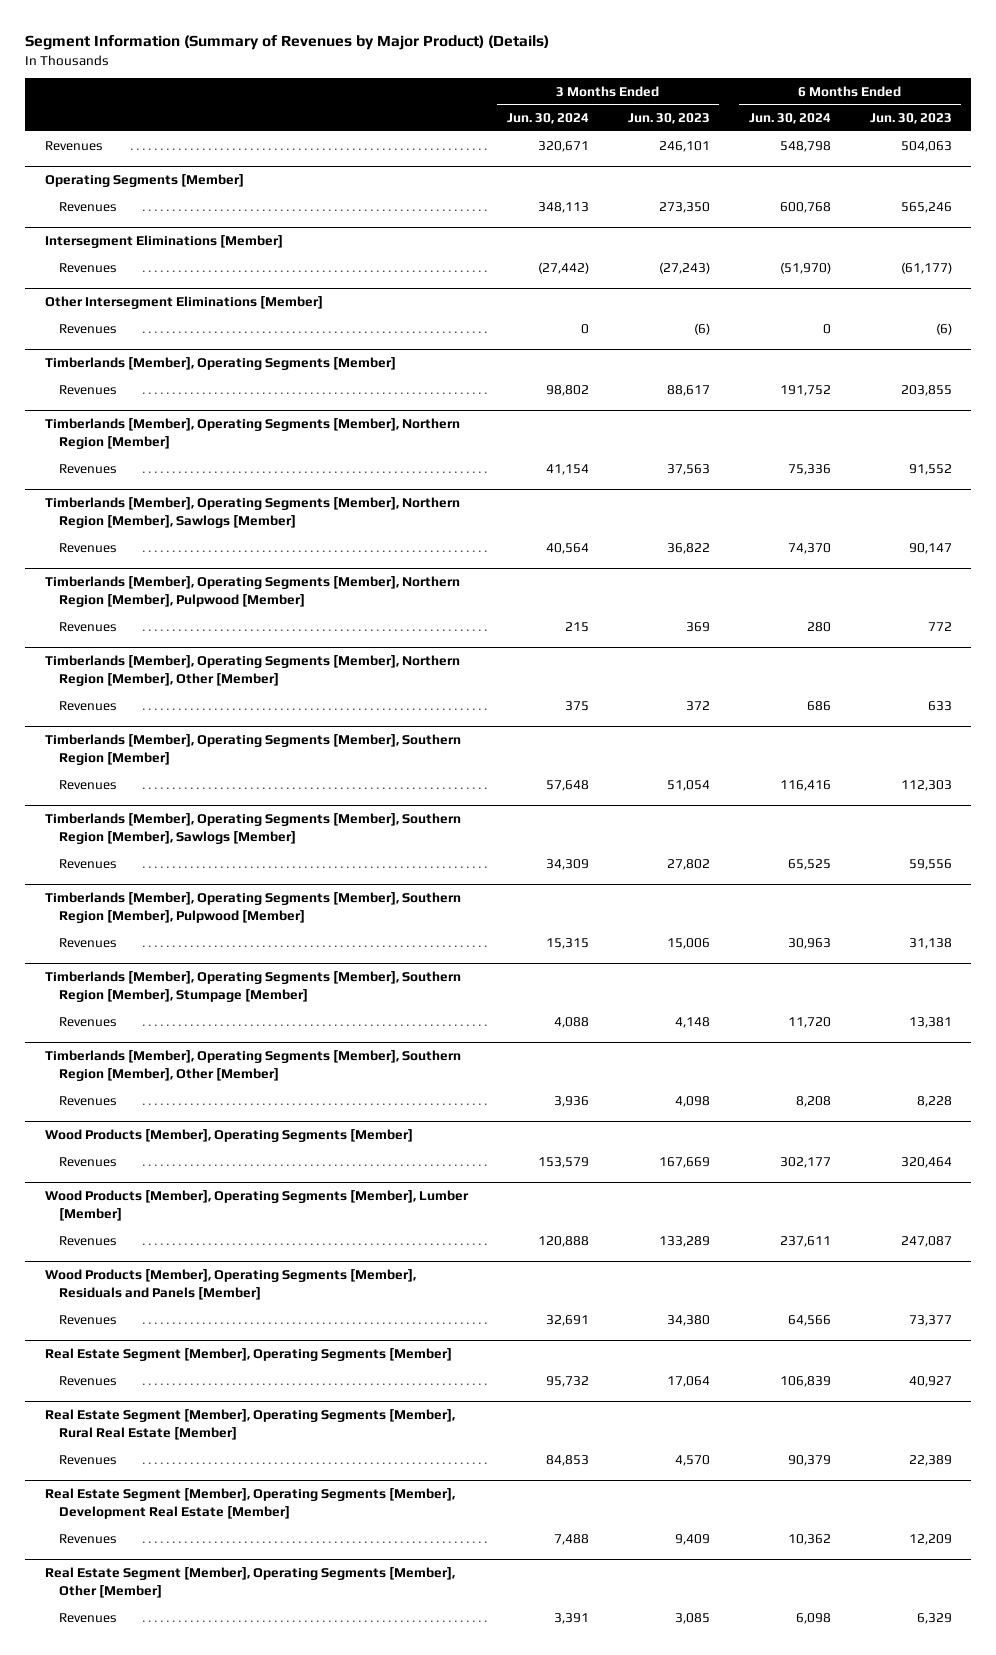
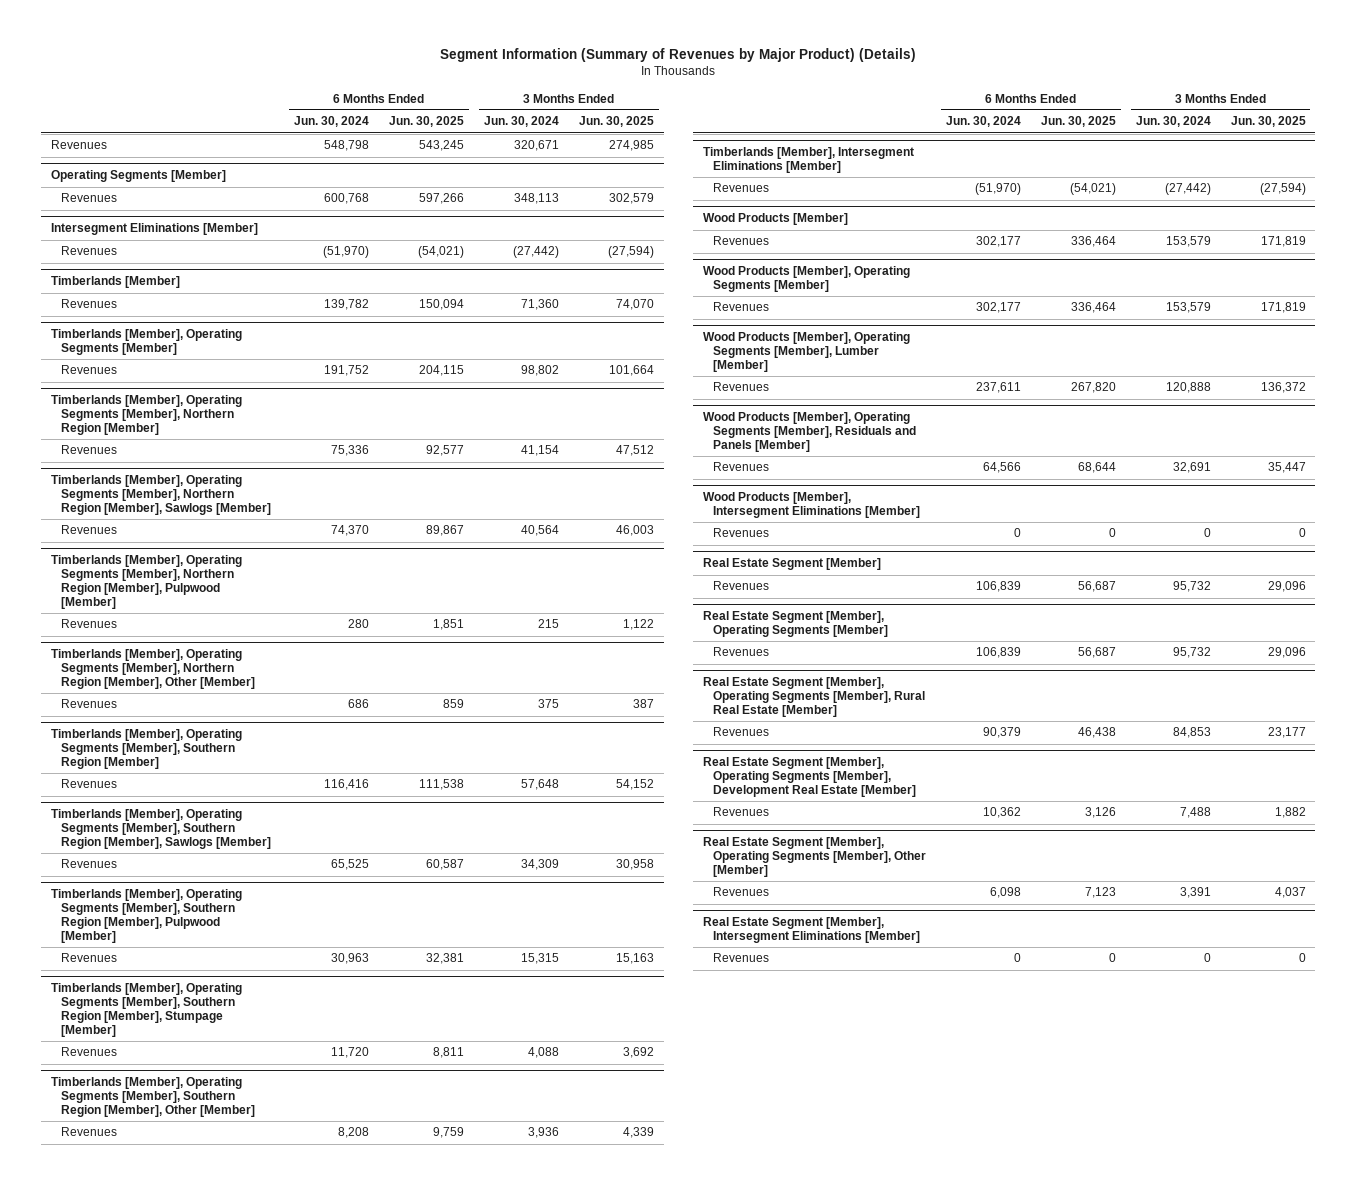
- | 3 Months Ended Jun. 30, 2024 | 3 Months Ended Jun. 30, 2023 | 6 Months Ended Jun. 30, 2024 | 6 Months Ended Jun. 30, 2023
+ | 6 Months Ended Jun. 30, 2024 | 6 Months Ended Jun. 30, 2025 | 3 Months Ended Jun. 30, 2024 | 3 Months Ended Jun. 30, 2025
- Other Intersegment Eliminations [Member]
- Revenues | 0 | (6) | 0 | (6)
+ Timberlands [Member]
+ Revenues | 139,782 | 150,094 | 71,360 | 74,070
+ Timberlands [Member], Intersegment Eliminations [Member]
+ Revenues | (51,970) | (54,021) | (27,442) | (27,594)
+ Wood Products [Member]
+ Revenues | 302,177 | 336,464 | 153,579 | 171,819
+ Wood Products [Member], Intersegment Eliminations [Member]
+ Revenues | 0 | 0 | 0 | 0
+ Real Estate Segment [Member]
+ Revenues | 106,839 | 56,687 | 95,732 | 29,096
+ Real Estate Segment [Member], Intersegment Eliminations [Member]
+ Revenues | 0 | 0 | 0 | 0

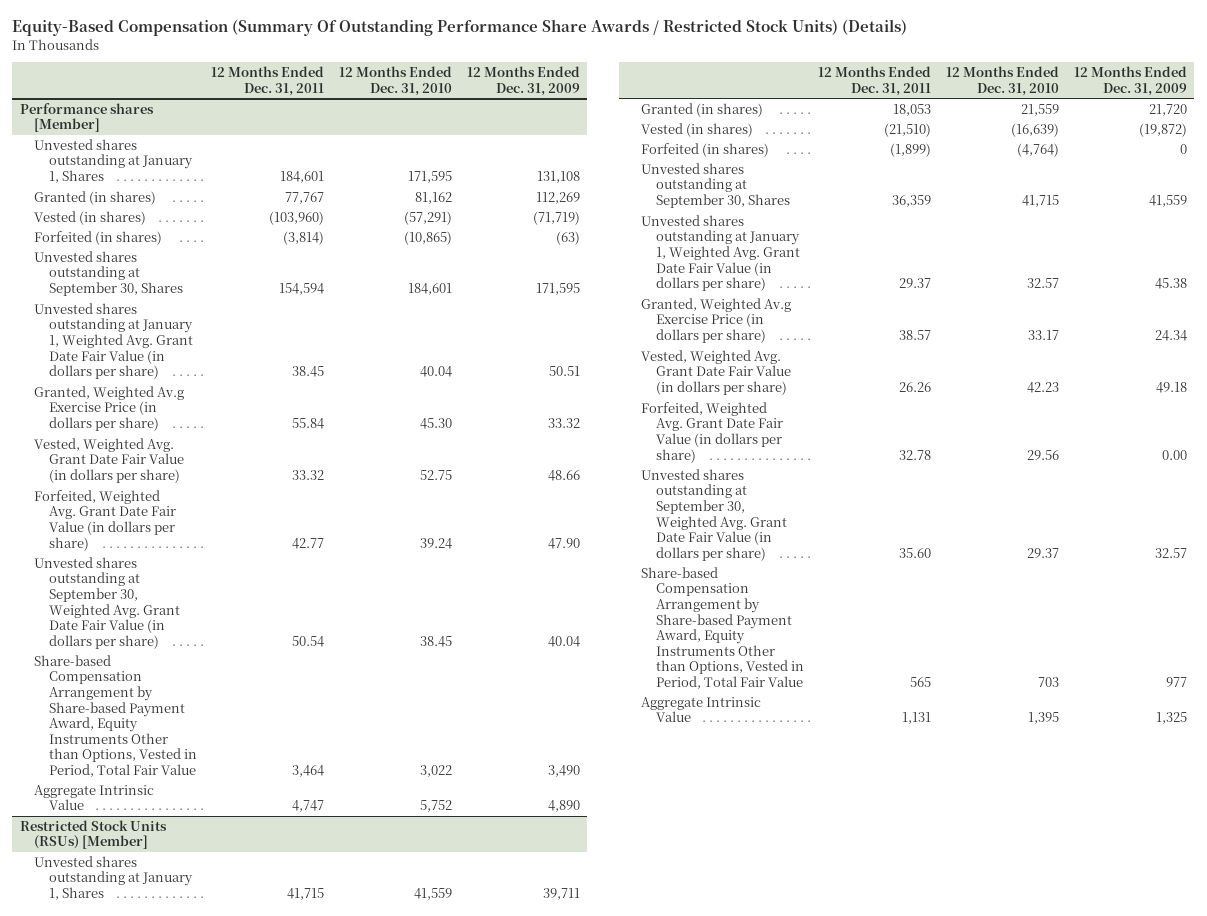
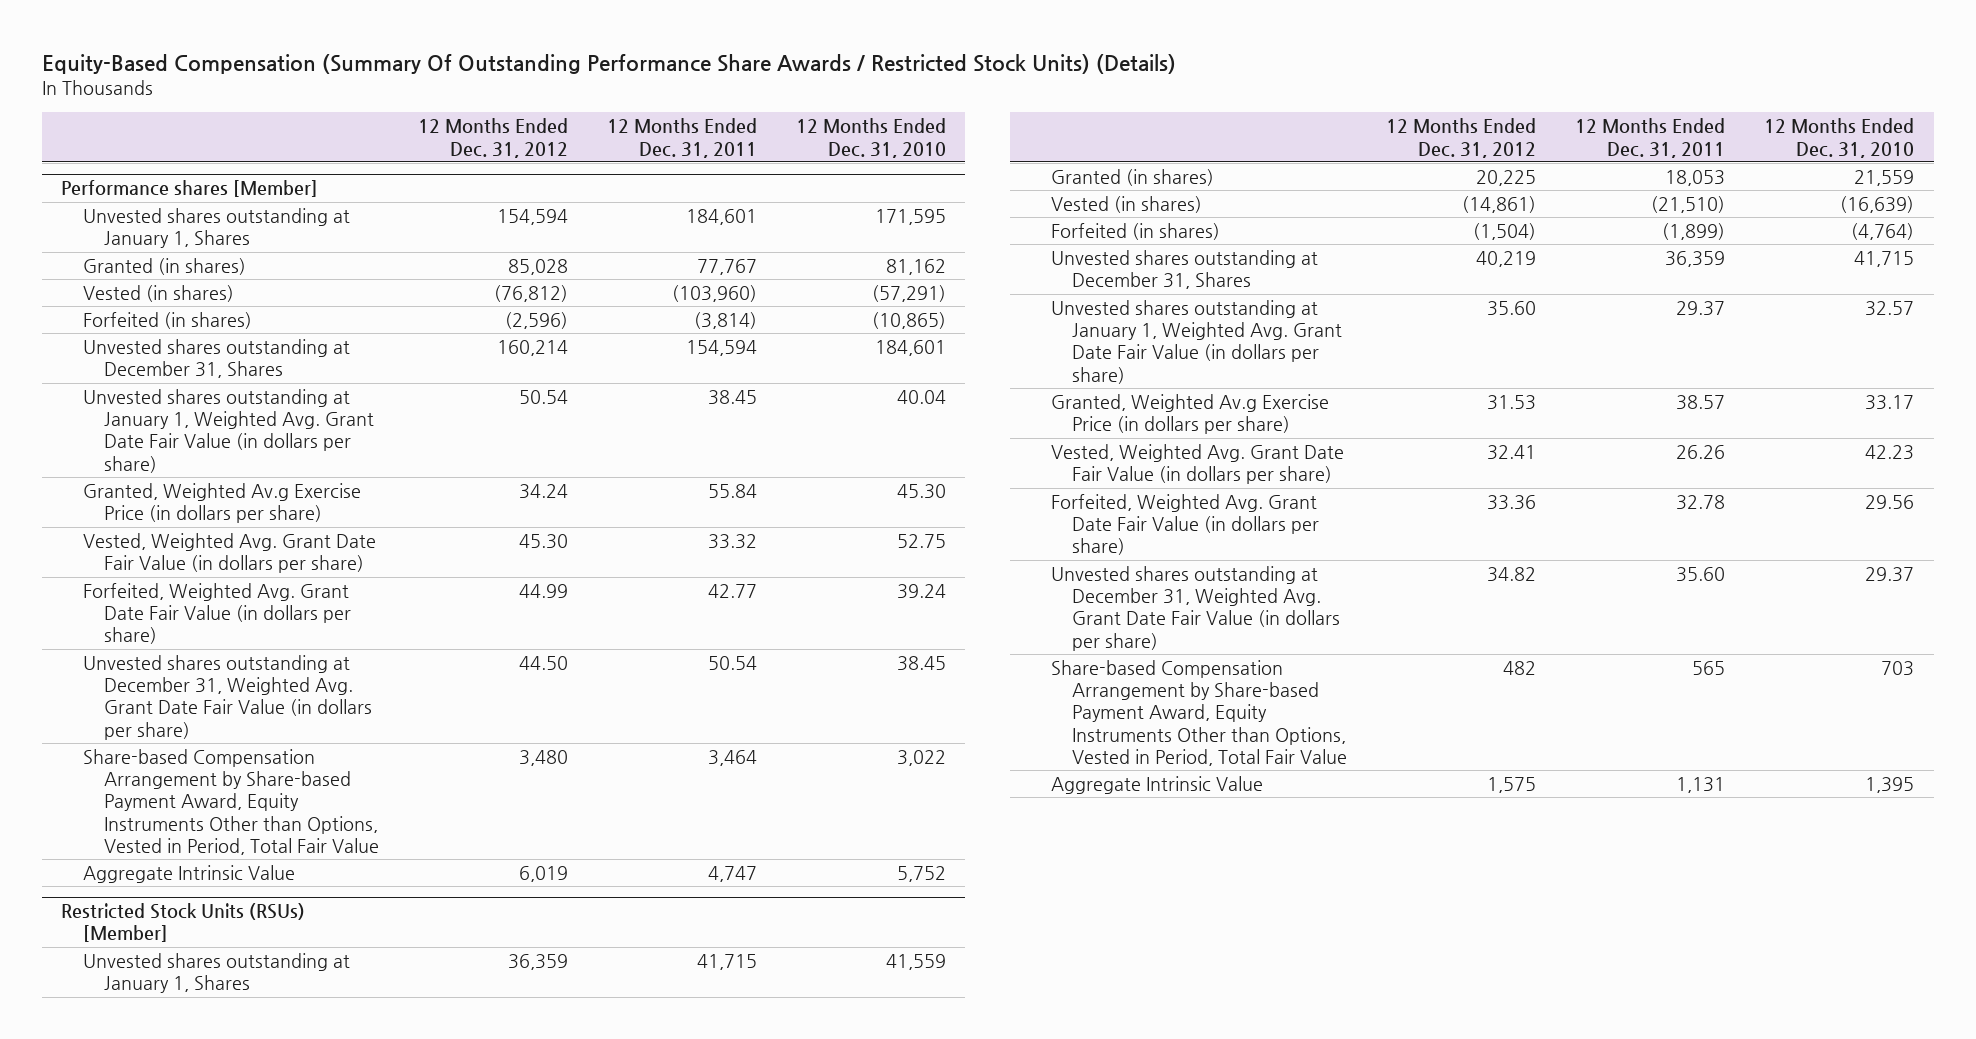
- | 12 Months Ended Dec. 31, 2011 | 12 Months Ended Dec. 31, 2010 | 12 Months Ended Dec. 31, 2009
+ | 12 Months Ended Dec. 31, 2012 | 12 Months Ended Dec. 31, 2011 | 12 Months Ended Dec. 31, 2010
@ Performance shares [Member]
- Unvested shares outstanding at September 30, Shares | 154,594 | 184,601 | 171,595
+ Unvested shares outstanding at December 31, Shares | 160,214 | 154,594 | 184,601
- Unvested shares outstanding at September 30, Weighted Avg. Grant Date Fair Value (in dollars per share) | 50.54 | 38.45 | 40.04
+ Unvested shares outstanding at December 31, Weighted Avg. Grant Date Fair Value (in dollars per share) | 44.50 | 50.54 | 38.45
@ Restricted Stock Units (RSUs) [Member]
- Unvested shares outstanding at September 30, Shares | 36,359 | 41,715 | 41,559
+ Unvested shares outstanding at December 31, Shares | 40,219 | 36,359 | 41,715
- Unvested shares outstanding at September 30, Weighted Avg. Grant Date Fair Value (in dollars per share) | 35.60 | 29.37 | 32.57
+ Unvested shares outstanding at December 31, Weighted Avg. Grant Date Fair Value (in dollars per share) | 34.82 | 35.60 | 29.37

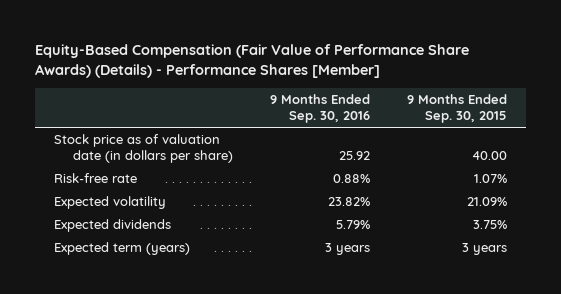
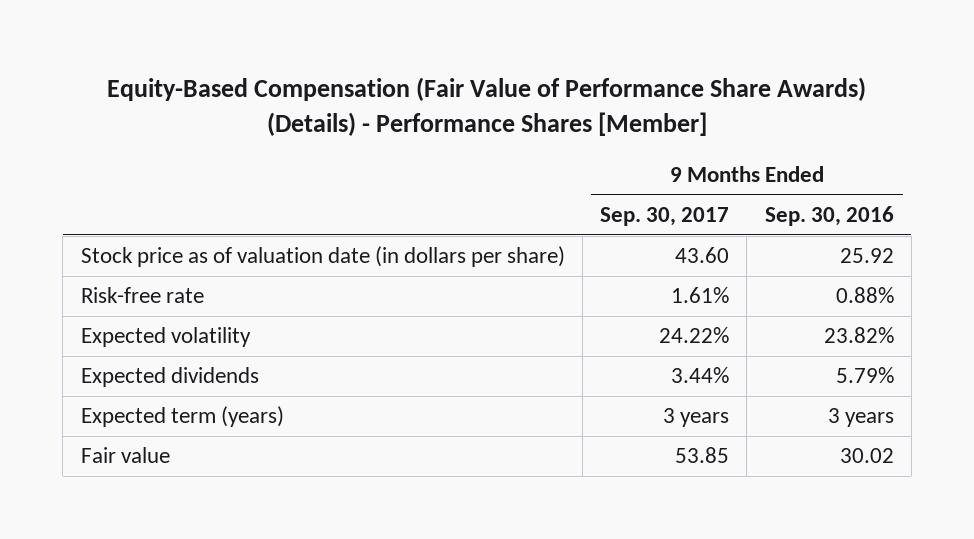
- | 9 Months Ended Sep. 30, 2016 | 9 Months Ended Sep. 30, 2015
+ | 9 Months Ended Sep. 30, 2017 | 9 Months Ended Sep. 30, 2016
+ Fair value | 53.85 | 30.02

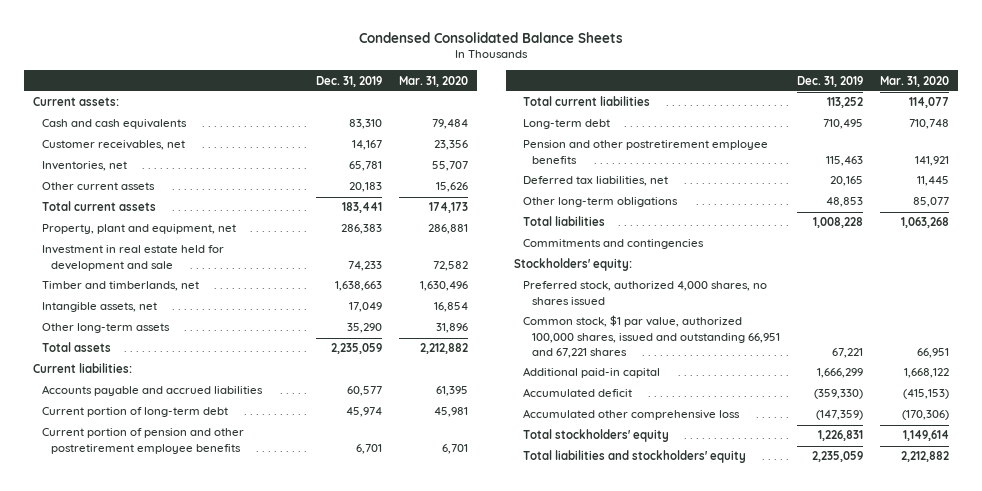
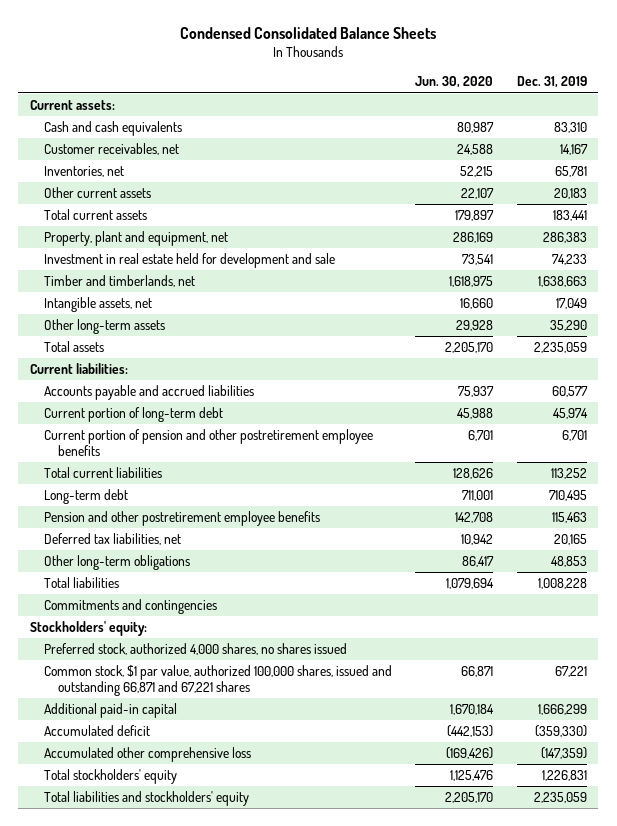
- | Dec. 31, 2019 | Mar. 31, 2020
+ | Jun. 30, 2020 | Dec. 31, 2019
- Common stock, $1 par value, authorized 100,000 shares, issued and outstanding 66,951 and 67,221 shares | 67,221 | 66,951
+ Common stock, $1 par value, authorized 100,000 shares, issued and outstanding 66,871 and 67,221 shares | 66,871 | 67,221

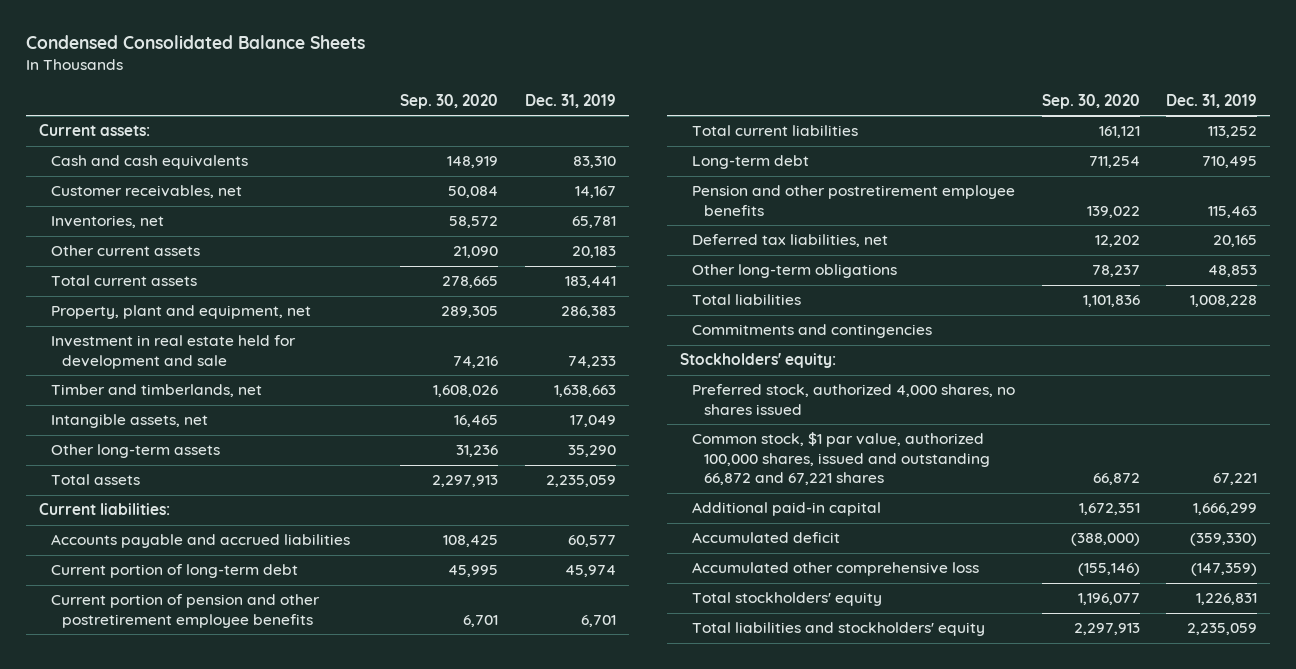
- | Jun. 30, 2020 | Dec. 31, 2019
+ | Sep. 30, 2020 | Dec. 31, 2019
- Common stock, $1 par value, authorized 100,000 shares, issued and outstanding 66,871 and 67,221 shares | 66,871 | 67,221
+ Common stock, $1 par value, authorized 100,000 shares, issued and outstanding 66,872 and 67,221 shares | 66,872 | 67,221

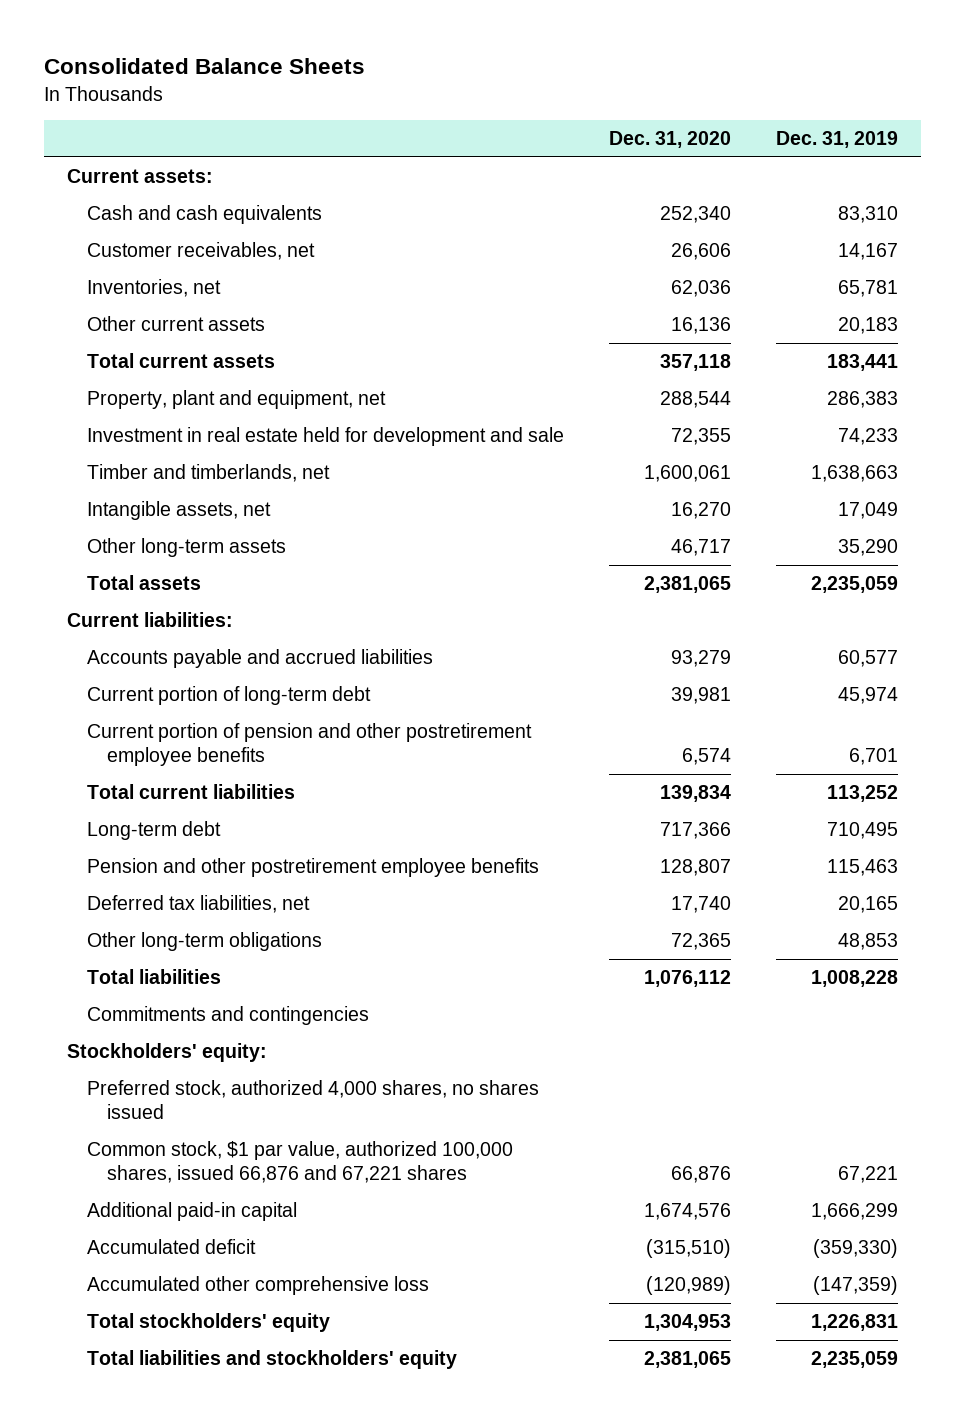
- Condensed Consolidated Balance Sheets
+ Consolidated Balance Sheets
- | Sep. 30, 2020 | Dec. 31, 2019
+ | Dec. 31, 2020 | Dec. 31, 2019
- Common stock, $1 par value, authorized 100,000 shares, issued and outstanding 66,872 and 67,221 shares | 66,872 | 67,221
+ Common stock, $1 par value, authorized 100,000 shares, issued 66,876 and 67,221 shares | 66,876 | 67,221

